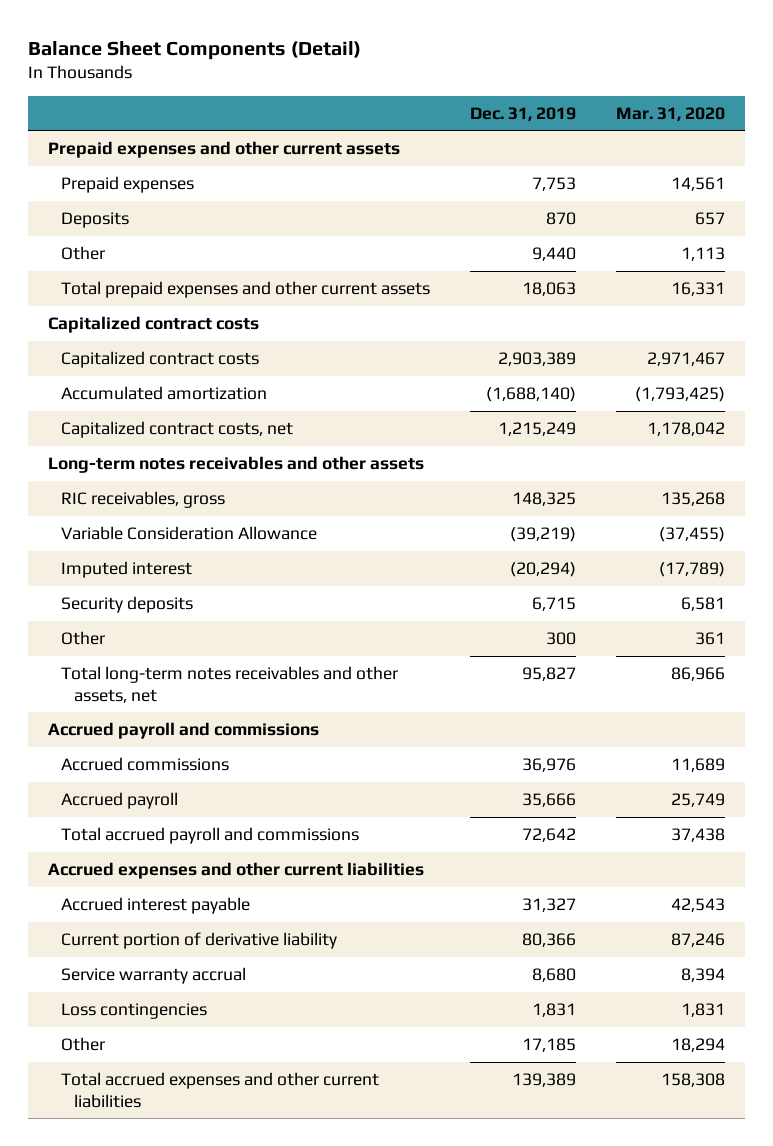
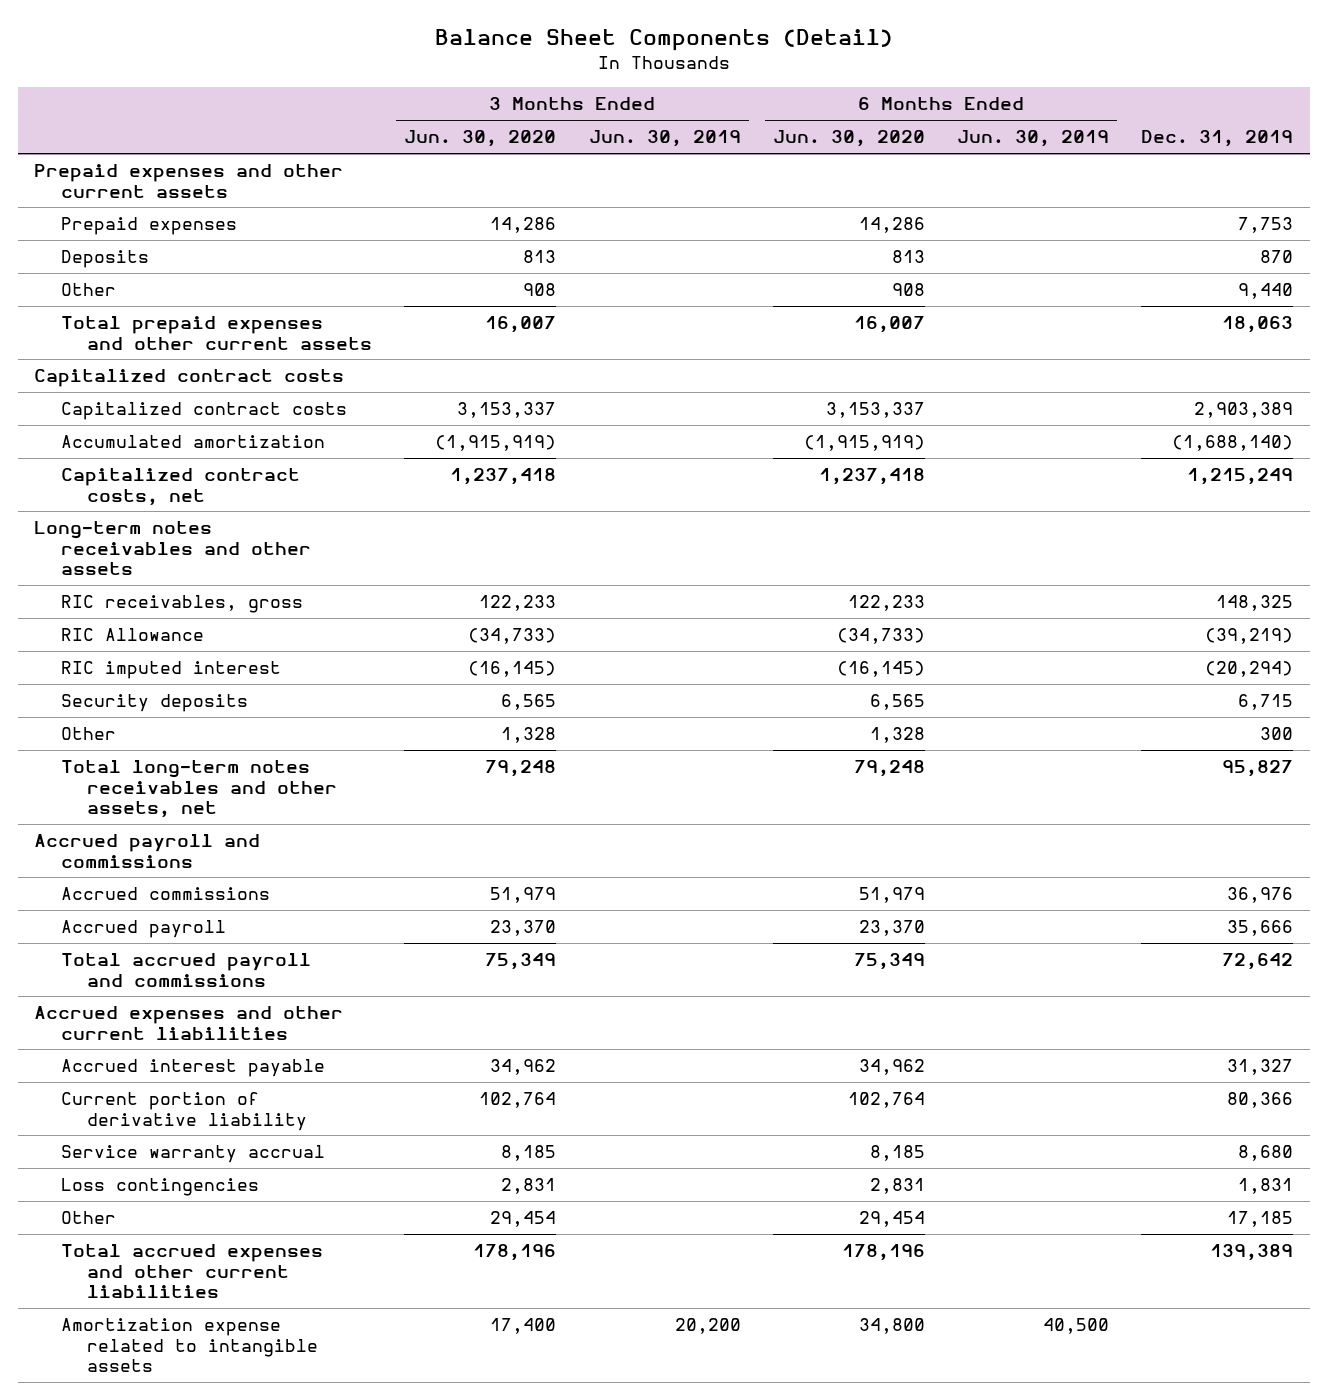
- | Dec. 31, 2019 | Mar. 31, 2020
+ | 3 Months Ended Jun. 30, 2020 | 3 Months Ended Jun. 30, 2019 | 6 Months Ended Jun. 30, 2020 | 6 Months Ended Jun. 30, 2019 | Dec. 31, 2019
- Variable Consideration Allowance | (39,219) | (37,455)
- Imputed interest | (20,294) | (17,789)
+ RIC Allowance | (34,733) | | (34,733) | | (39,219)
+ RIC imputed interest | (16,145) | | (16,145) | | (20,294)
+ Amortization expense related to intangible assets | 17,400 | 20,200 | 34,800 | 40,500 |

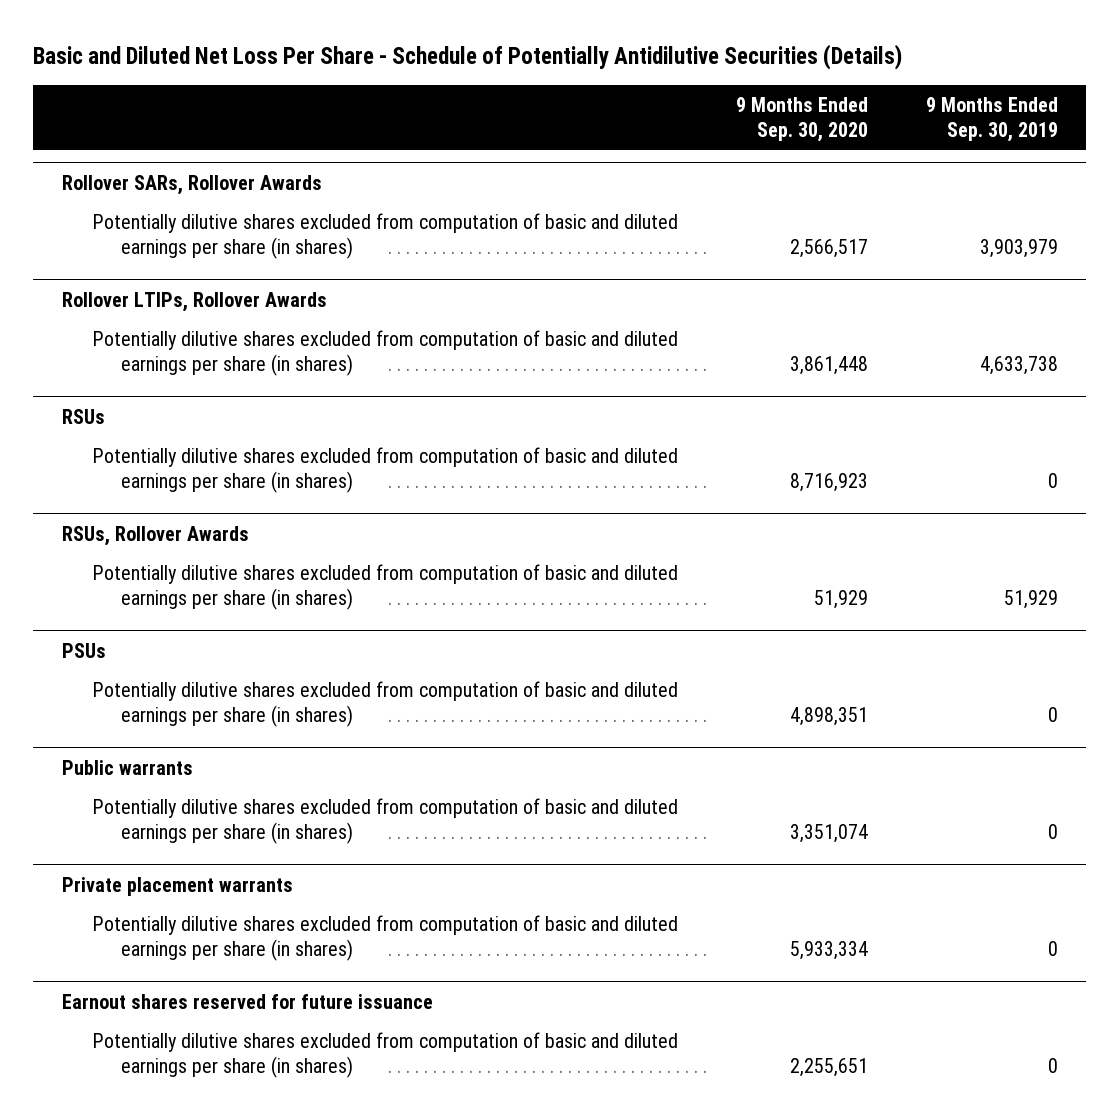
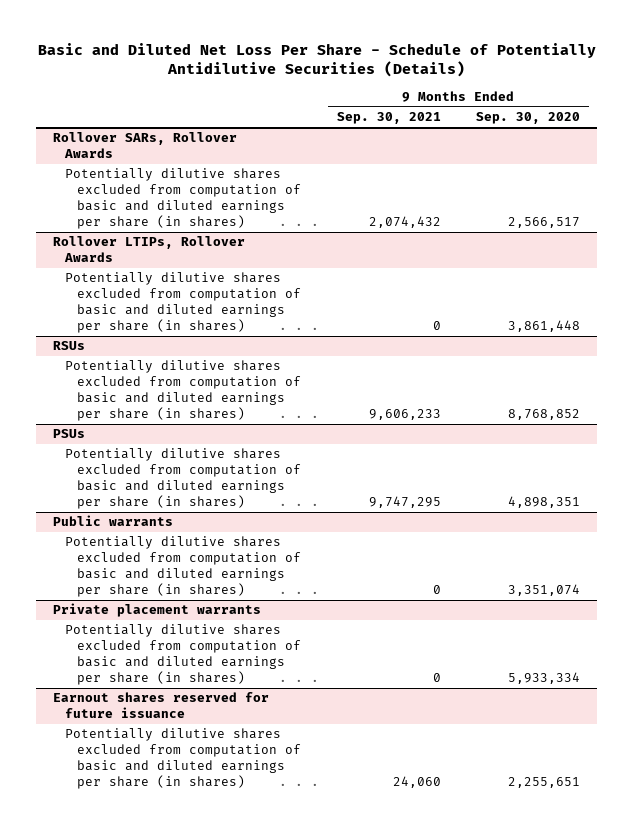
- | 9 Months Ended Sep. 30, 2020 | 9 Months Ended Sep. 30, 2019
+ | 9 Months Ended Sep. 30, 2021 | 9 Months Ended Sep. 30, 2020
@ RSUs
- Potentially dilutive shares excluded from computation of basic and diluted earnings per share (in shares) | 8,716,923 | 0
- RSUs, Rollover Awards
- Potentially dilutive shares excluded from computation of basic and diluted earnings per share (in shares) | 51,929 | 51,929
@ RSUs
+ Potentially dilutive shares excluded from computation of basic and diluted earnings per share (in shares) | 9,606,233 | 8,768,852

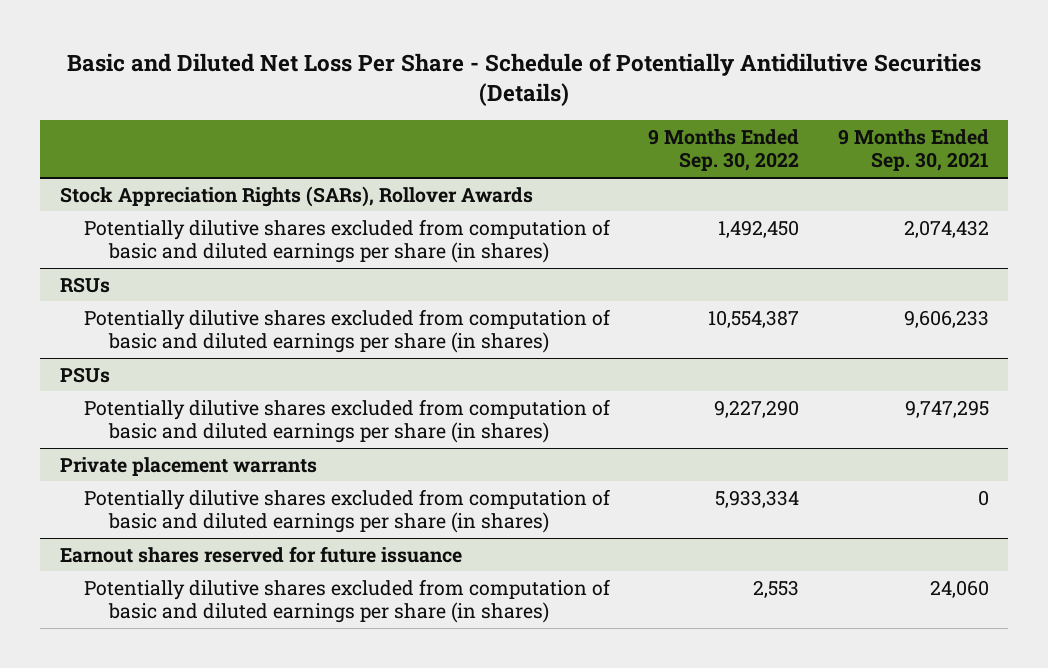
- | 9 Months Ended Sep. 30, 2021 | 9 Months Ended Sep. 30, 2020
+ | 9 Months Ended Sep. 30, 2022 | 9 Months Ended Sep. 30, 2021
- Rollover SARs, Rollover Awards
+ Stock Appreciation Rights (SARs), Rollover Awards
- Rollover LTIPs, Rollover Awards
- Potentially dilutive shares excluded from computation of basic and diluted earnings per share (in shares) | 0 | 3,861,448
- Public warrants
- Potentially dilutive shares excluded from computation of basic and diluted earnings per share (in shares) | 0 | 3,351,074

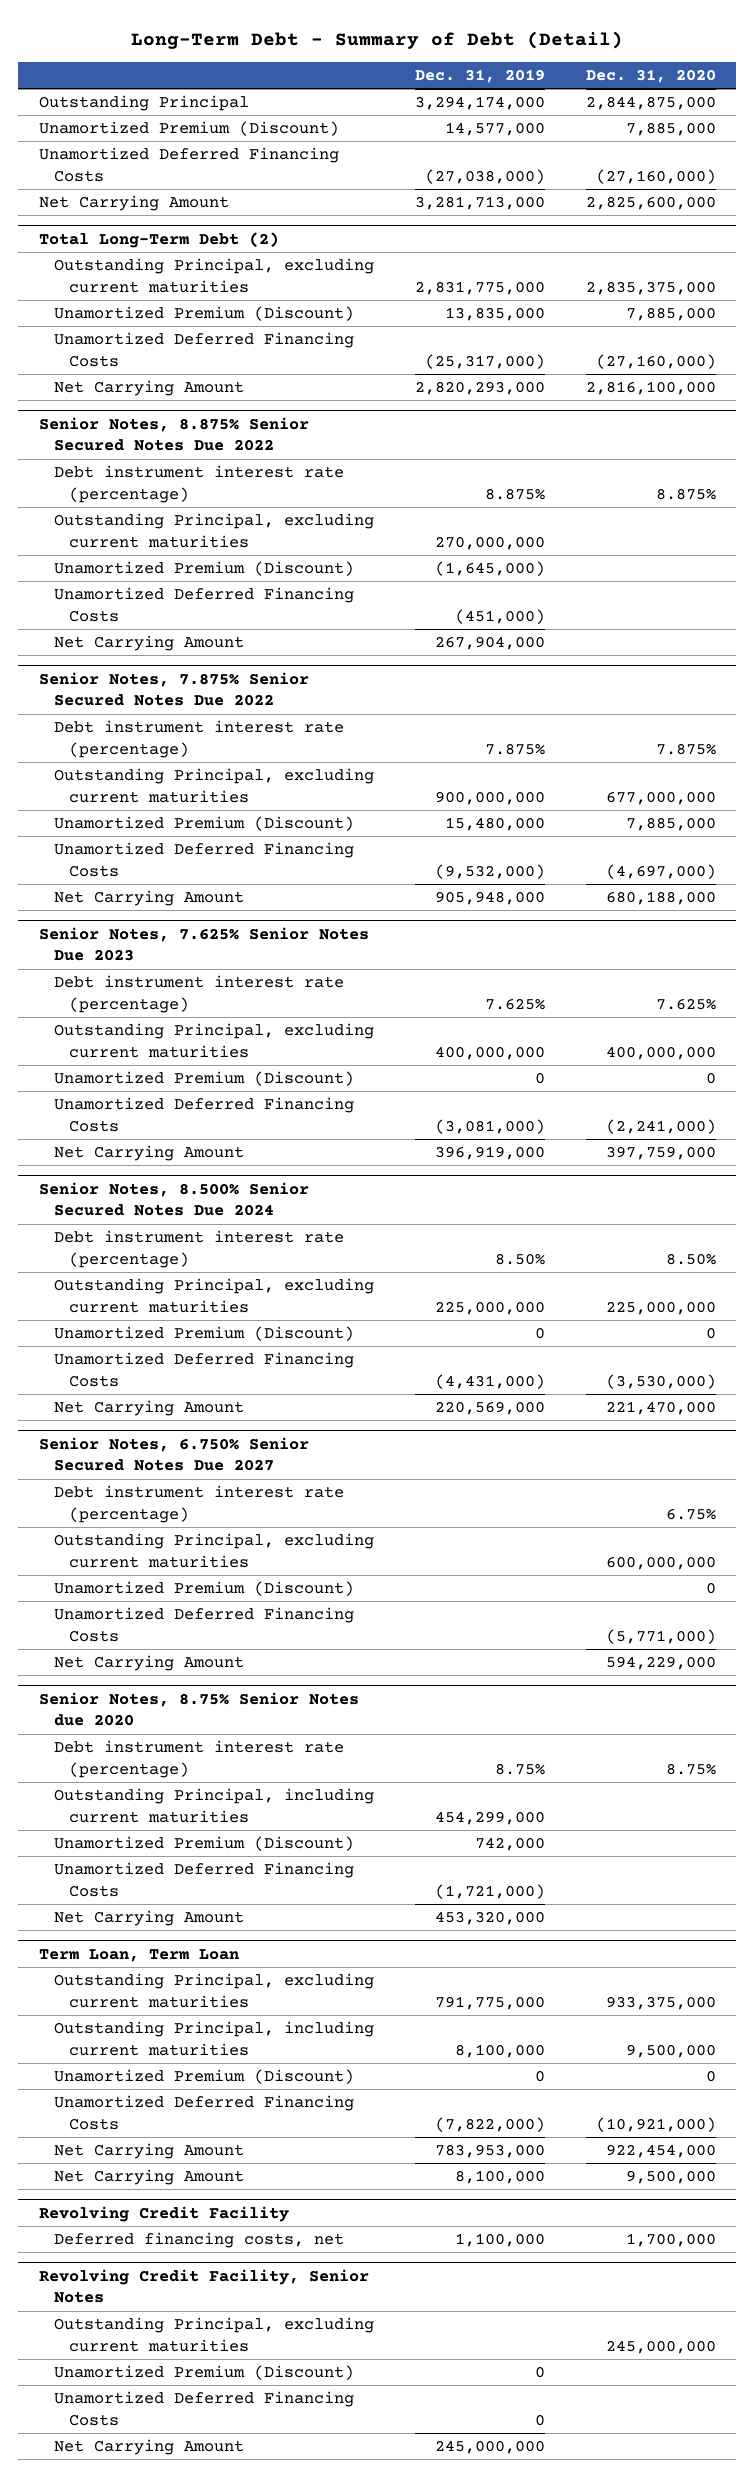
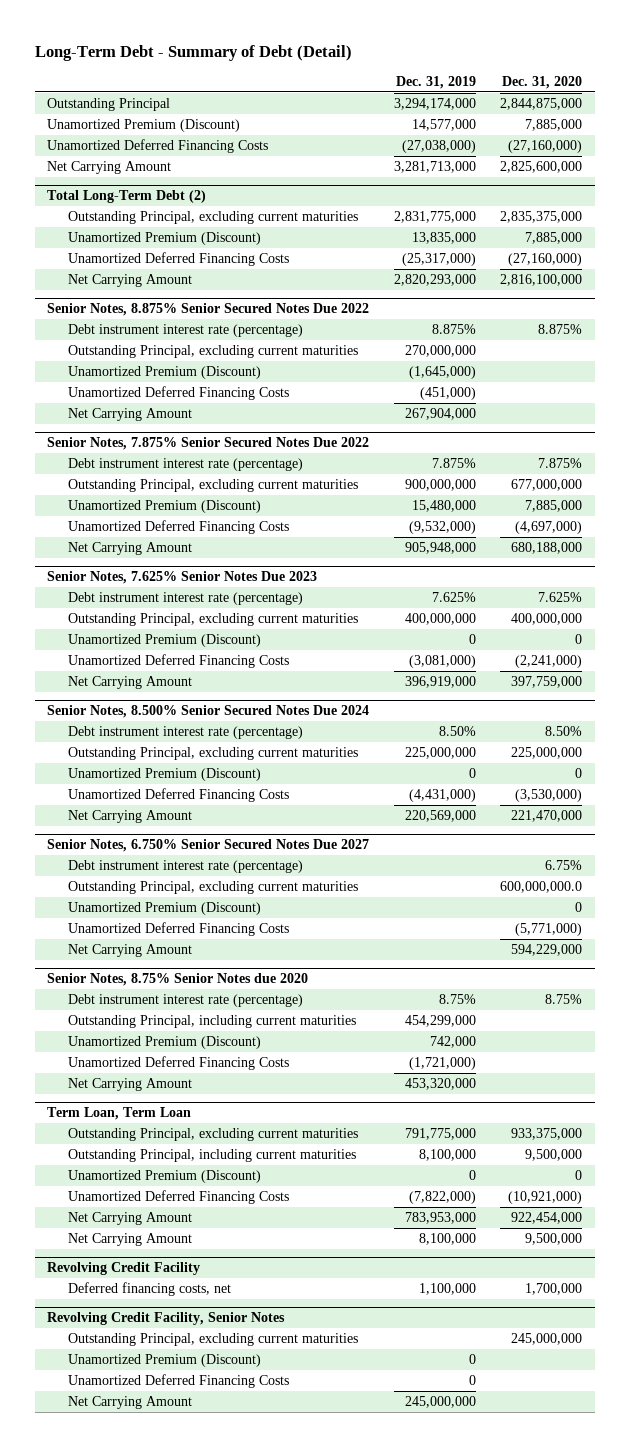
@ Senior Notes, 6.750% Senior Secured Notes Due 2027
- Outstanding Principal, excluding current maturities | | 600,000,000
+ Outstanding Principal, excluding current maturities | | 600,000,000.0

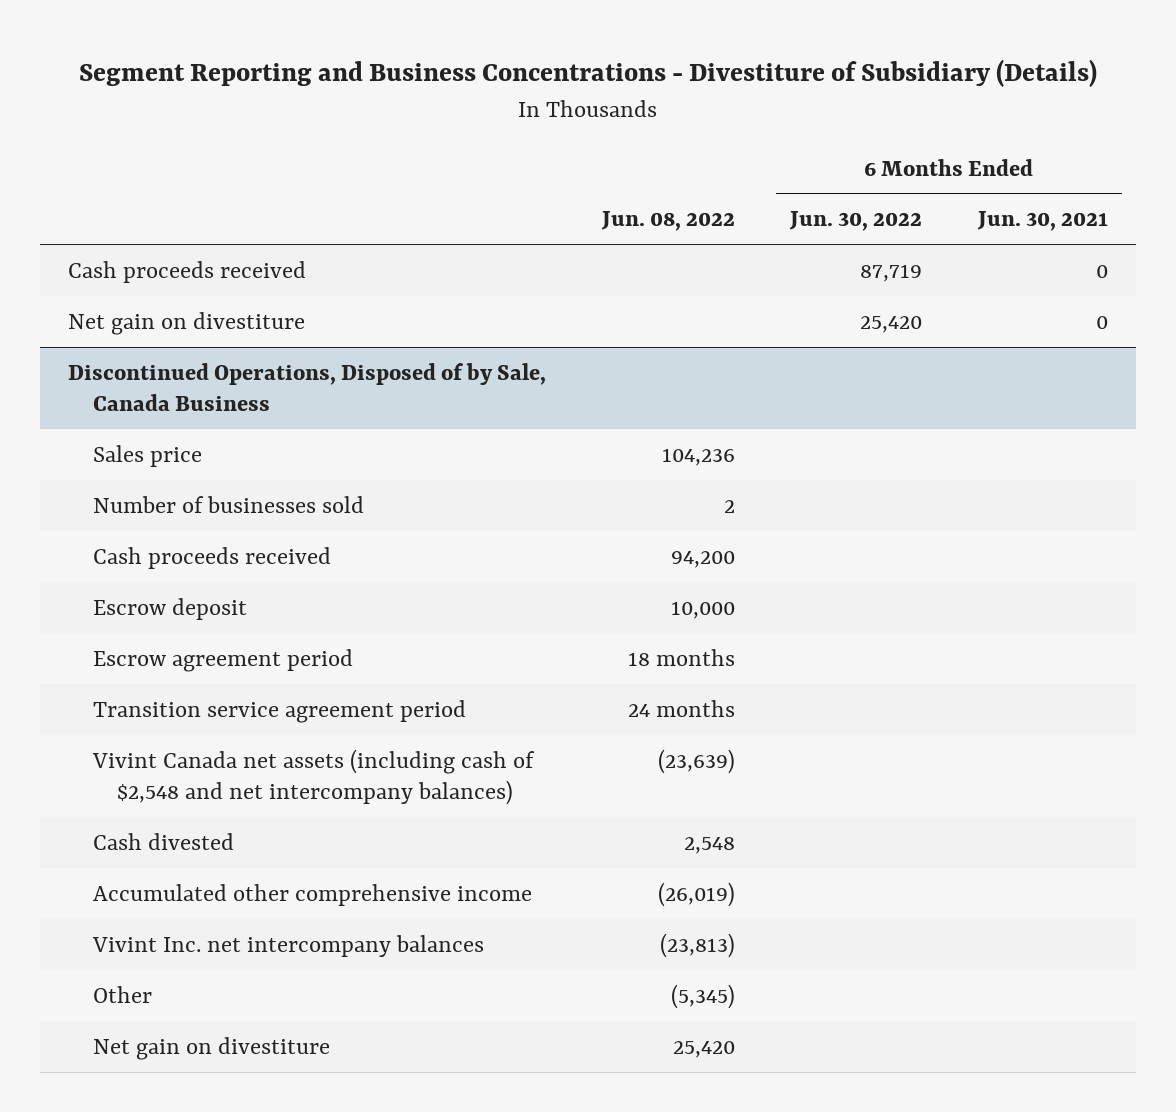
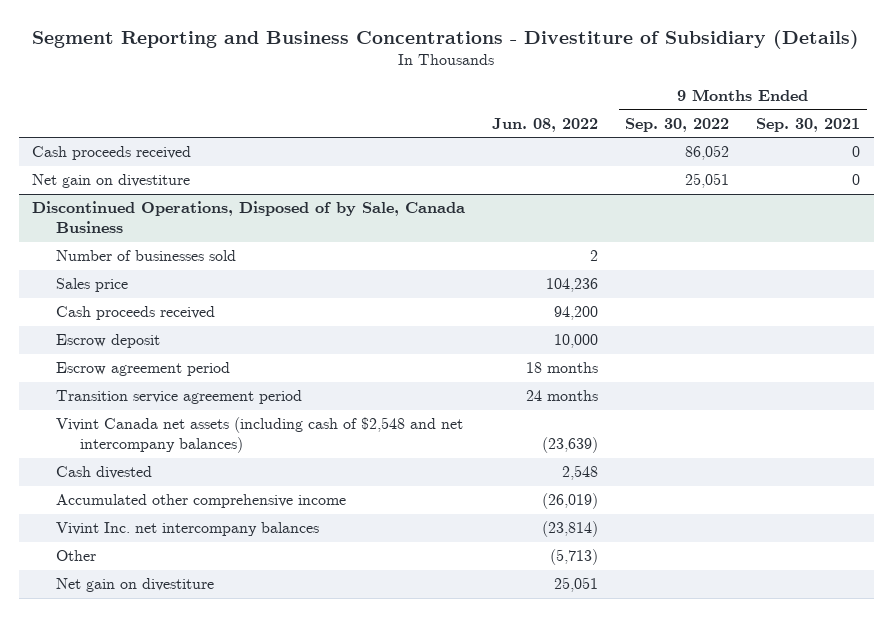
- | Jun. 08, 2022 | 6 Months Ended Jun. 30, 2022 | 6 Months Ended Jun. 30, 2021
+ | Jun. 08, 2022 | 9 Months Ended Sep. 30, 2022 | 9 Months Ended Sep. 30, 2021
@ Discontinued Operations, Disposed of by Sale, Canada Business
moved down: Sales price | 104,236 | |
- Vivint Inc. net intercompany balances | (23,813) | |
- Other | (5,345) | |
- Net gain on divestiture | 25,420 | |
+ Vivint Inc. net intercompany balances | (23,814) | |
+ Other | (5,713) | |
+ Net gain on divestiture | 25,051 | |

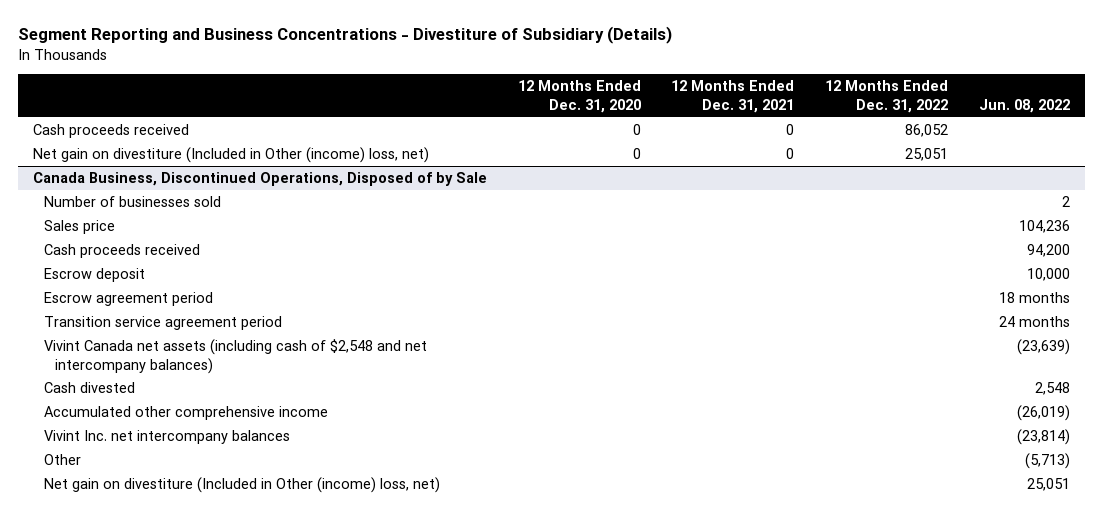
- | Jun. 08, 2022 | 9 Months Ended Sep. 30, 2022 | 9 Months Ended Sep. 30, 2021
+ | 12 Months Ended Dec. 31, 2020 | 12 Months Ended Dec. 31, 2021 | 12 Months Ended Dec. 31, 2022 | Jun. 08, 2022
- Net gain on divestiture | | 25,051 | 0
- Discontinued Operations, Disposed of by Sale, Canada Business
+ Net gain on divestiture (Included in Other (income) loss, net) | 0 | 0 | 25,051 |
+ Canada Business, Discontinued Operations, Disposed of by Sale
- Net gain on divestiture | 25,051 | |
+ Net gain on divestiture (Included in Other (income) loss, net) | | | | 25,051

